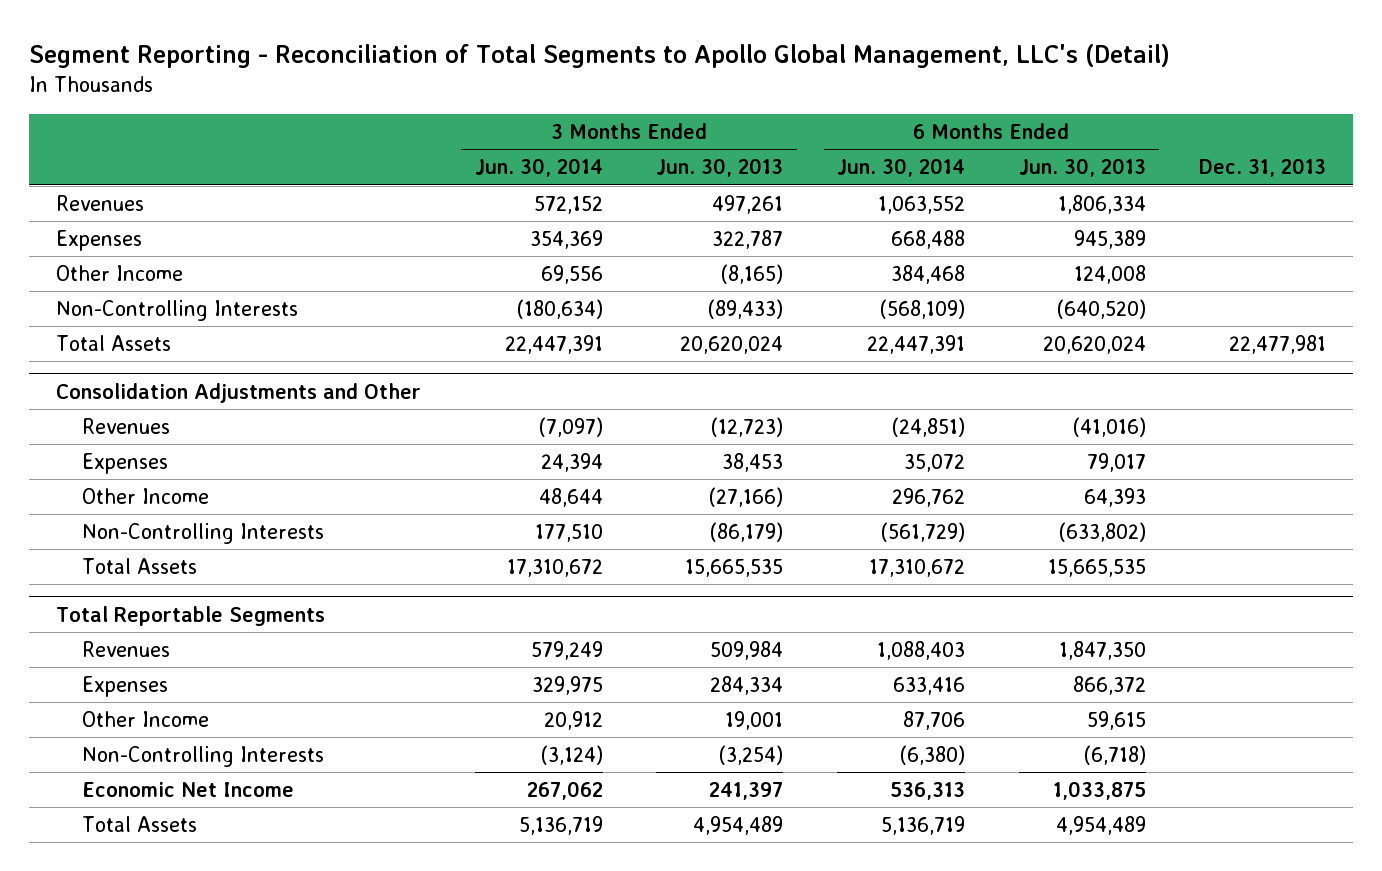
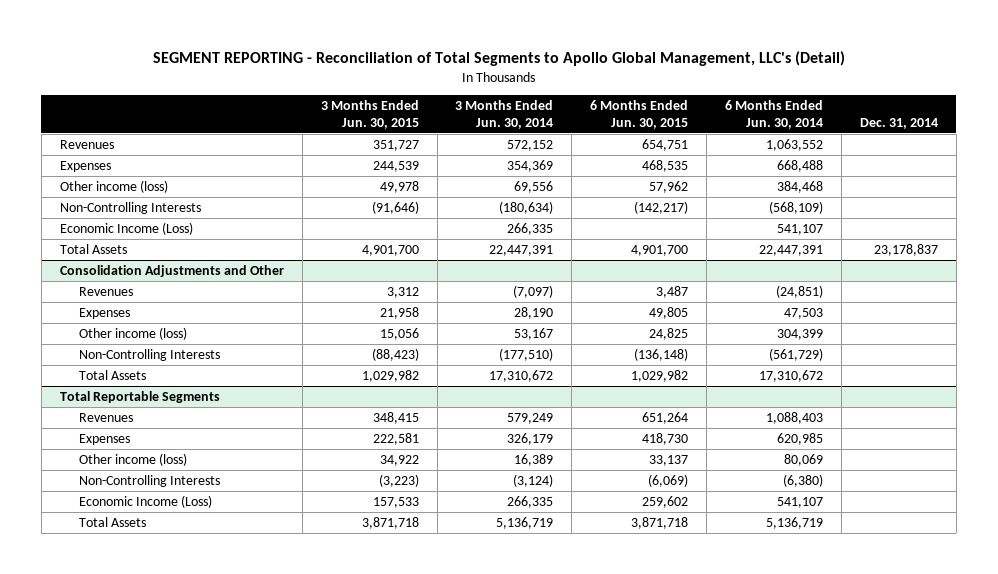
- Segment Reporting - Reconciliation of Total Segments to Apollo Global Management, LLC's (Detail)
+ SEGMENT REPORTING - Reconciliation of Total Segments to Apollo Global Management, LLC's (Detail)
- | 3 Months Ended Jun. 30, 2014 | 3 Months Ended Jun. 30, 2013 | 6 Months Ended Jun. 30, 2014 | 6 Months Ended Jun. 30, 2013 | Dec. 31, 2013
+ | 3 Months Ended Jun. 30, 2015 | 3 Months Ended Jun. 30, 2014 | 6 Months Ended Jun. 30, 2015 | 6 Months Ended Jun. 30, 2014 | Dec. 31, 2014
- Other Income | 69,556 | (8,165) | 384,468 | 124,008 |
+ Other income (loss) | 49,978 | 69,556 | 57,962 | 384,468 |
+ Economic Income (Loss) | | 266,335 | | 541,107 |
@ Consolidation Adjustments and Other
- Expenses | 24,394 | 38,453 | 35,072 | 79,017 |
- Other Income | 48,644 | (27,166) | 296,762 | 64,393 |
- Non-Controlling Interests | 177,510 | (86,179) | (561,729) | (633,802) |
+ Expenses | 21,958 | 28,190 | 49,805 | 47,503 |
+ Other income (loss) | 15,056 | 53,167 | 24,825 | 304,399 |
+ Non-Controlling Interests | (88,423) | (177,510) | (136,148) | (561,729) |
@ Total Reportable Segments
- Expenses | 329,975 | 284,334 | 633,416 | 866,372 |
- Other Income | 20,912 | 19,001 | 87,706 | 59,615 |
+ Expenses | 222,581 | 326,179 | 418,730 | 620,985 |
+ Other income (loss) | 34,922 | 16,389 | 33,137 | 80,069 |
- Economic Net Income | 267,062 | 241,397 | 536,313 | 1,033,875 |
+ Economic Income (Loss) | 157,533 | 266,335 | 259,602 | 541,107 |

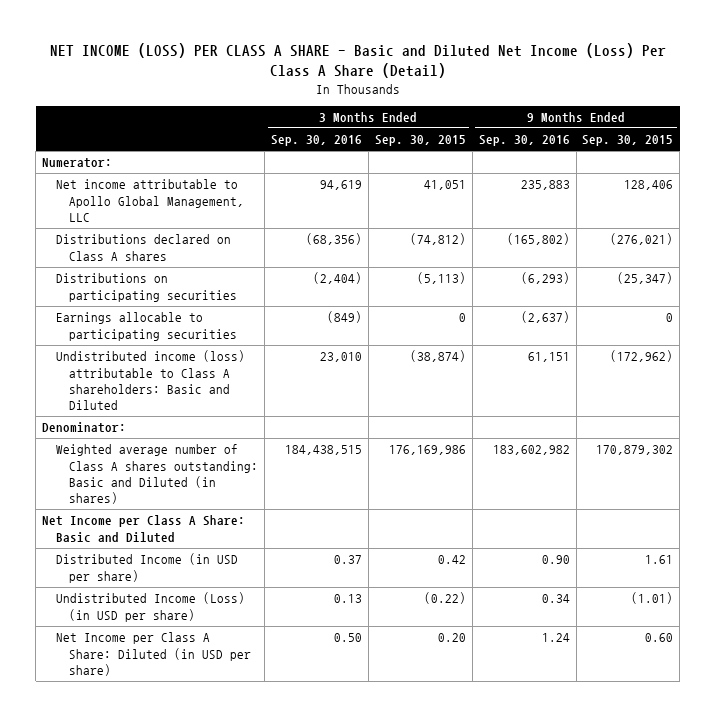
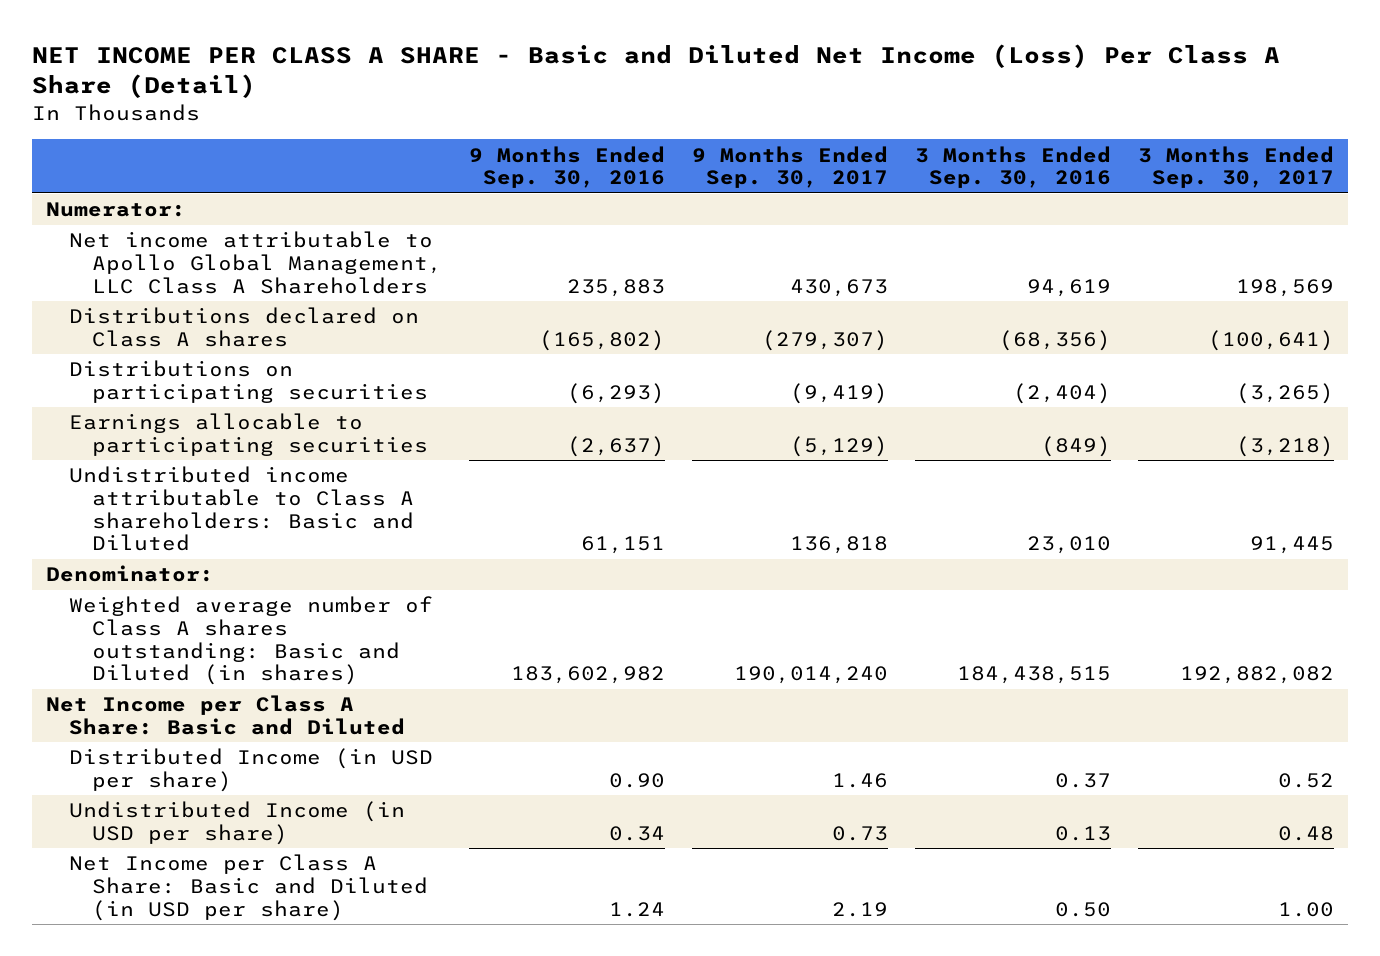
- NET INCOME (LOSS) PER CLASS A SHARE - Basic and Diluted Net Income (Loss) Per Class A Share (Detail)
+ NET INCOME PER CLASS A SHARE - Basic and Diluted Net Income (Loss) Per Class A Share (Detail)
- | 3 Months Ended Sep. 30, 2016 | 3 Months Ended Sep. 30, 2015 | 9 Months Ended Sep. 30, 2016 | 9 Months Ended Sep. 30, 2015
+ | 9 Months Ended Sep. 30, 2016 | 9 Months Ended Sep. 30, 2017 | 3 Months Ended Sep. 30, 2016 | 3 Months Ended Sep. 30, 2017
- Net income attributable to Apollo Global Management, LLC | 94,619 | 41,051 | 235,883 | 128,406
+ Net income attributable to Apollo Global Management, LLC Class A Shareholders | 235,883 | 430,673 | 94,619 | 198,569
- Undistributed income (loss) attributable to Class A shareholders: Basic and Diluted | 23,010 | (38,874) | 61,151 | (172,962)
+ Undistributed income attributable to Class A shareholders: Basic and Diluted | 61,151 | 136,818 | 23,010 | 91,445
- Undistributed Income (Loss) (in USD per share) | 0.13 | (0.22) | 0.34 | (1.01)
- Net Income per Class A Share: Diluted (in USD per share) | 0.50 | 0.20 | 1.24 | 0.60
+ Undistributed Income (in USD per share) | 0.34 | 0.73 | 0.13 | 0.48
+ Net Income per Class A Share: Basic and Diluted (in USD per share) | 1.24 | 2.19 | 0.50 | 1.00

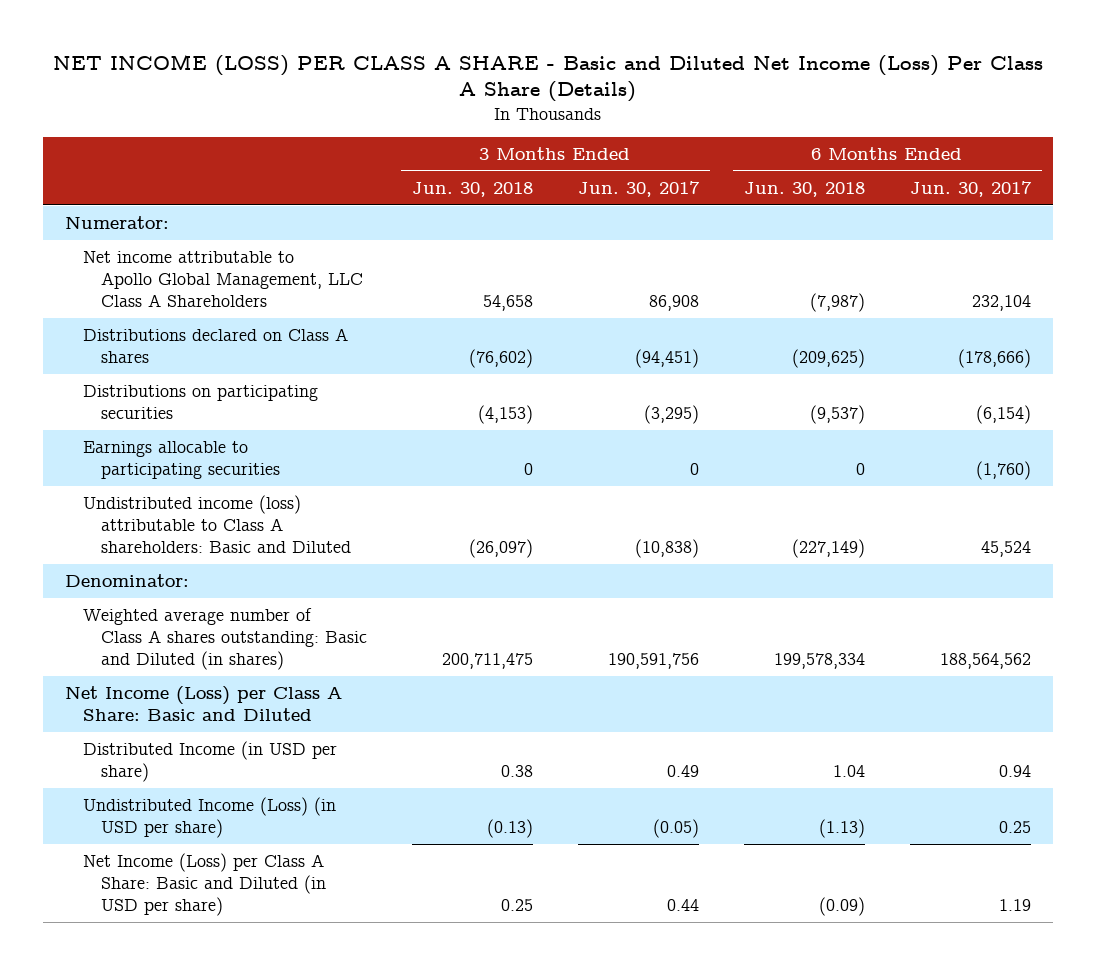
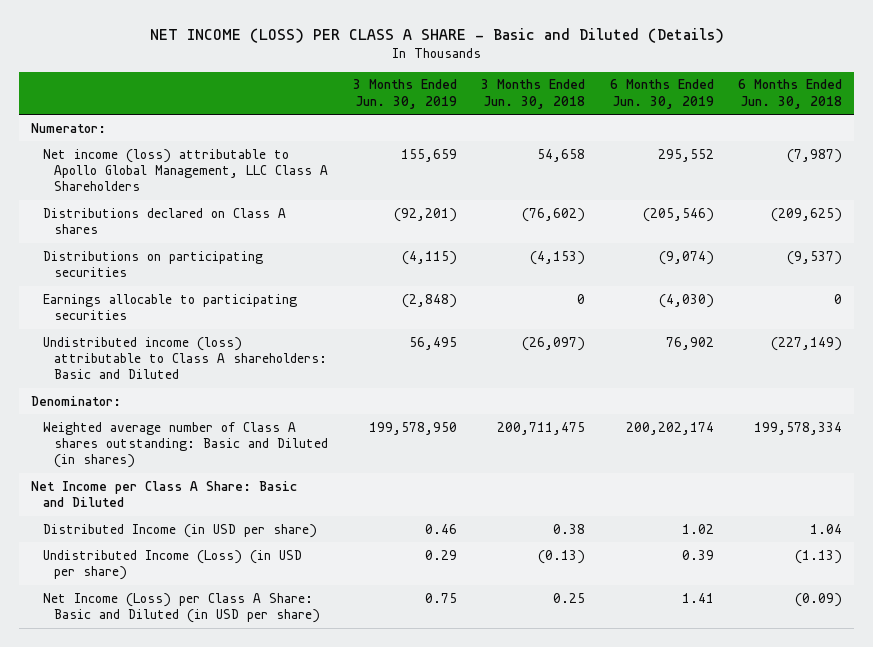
- NET INCOME (LOSS) PER CLASS A SHARE - Basic and Diluted Net Income (Loss) Per Class A Share (Details)
+ NET INCOME (LOSS) PER CLASS A SHARE - Basic and Diluted (Details)
- | 3 Months Ended Jun. 30, 2018 | 3 Months Ended Jun. 30, 2017 | 6 Months Ended Jun. 30, 2018 | 6 Months Ended Jun. 30, 2017
+ | 3 Months Ended Jun. 30, 2019 | 3 Months Ended Jun. 30, 2018 | 6 Months Ended Jun. 30, 2019 | 6 Months Ended Jun. 30, 2018
- Net income attributable to Apollo Global Management, LLC Class A Shareholders | 54,658 | 86,908 | (7,987) | 232,104
+ Net income (loss) attributable to Apollo Global Management, LLC Class A Shareholders | 155,659 | 54,658 | 295,552 | (7,987)
- Net Income (Loss) per Class A Share: Basic and Diluted
+ Net Income per Class A Share: Basic and Diluted

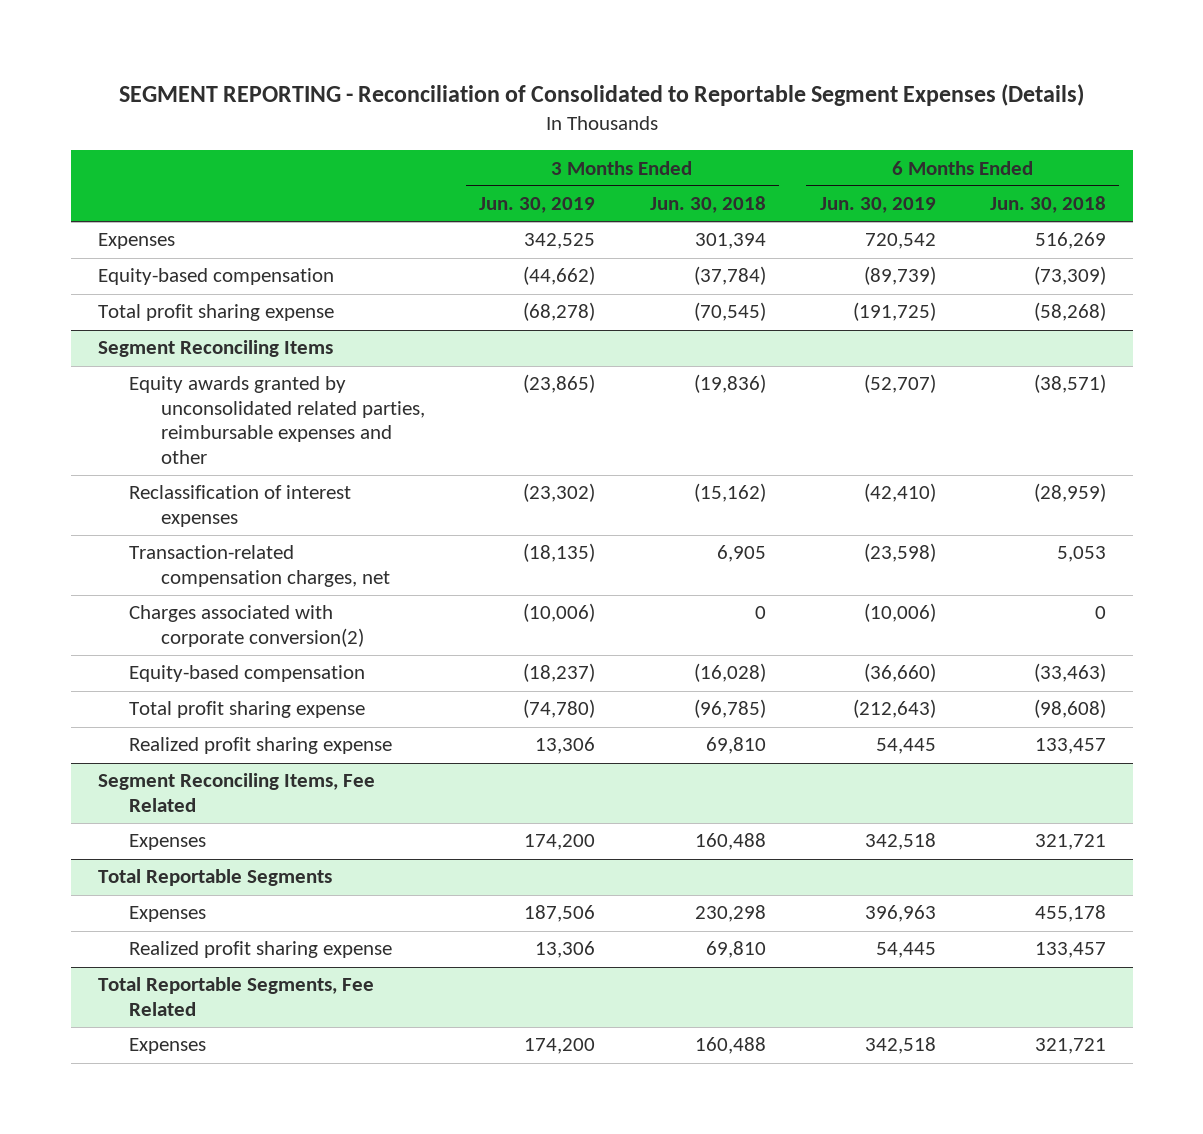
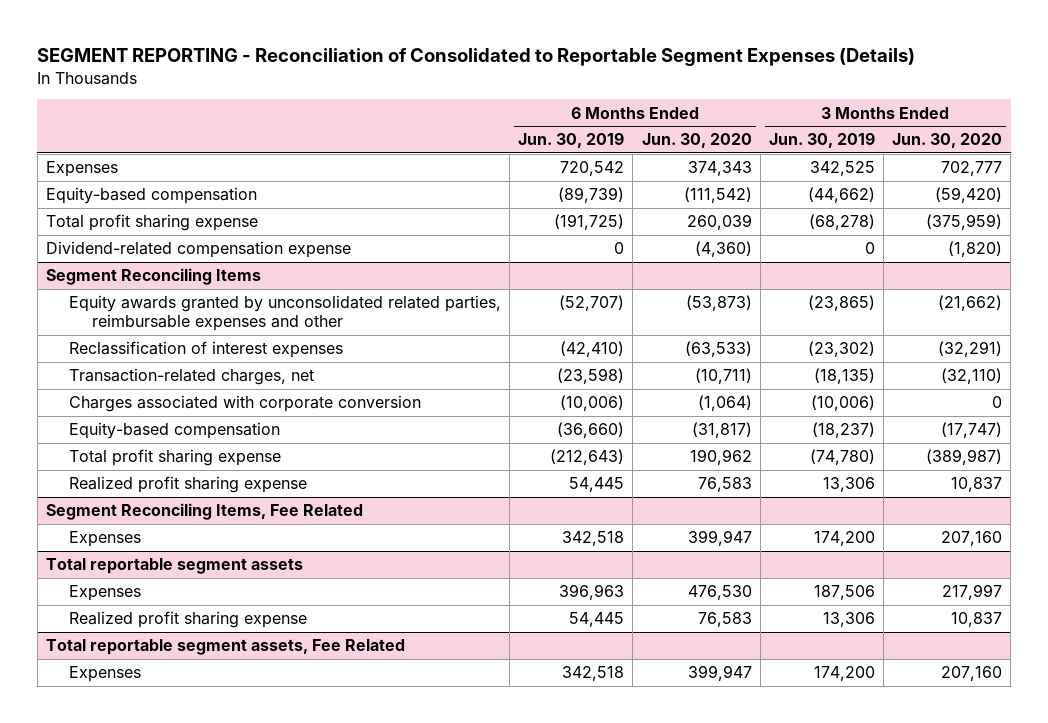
- | 3 Months Ended Jun. 30, 2019 | 3 Months Ended Jun. 30, 2018 | 6 Months Ended Jun. 30, 2019 | 6 Months Ended Jun. 30, 2018
+ | 6 Months Ended Jun. 30, 2019 | 6 Months Ended Jun. 30, 2020 | 3 Months Ended Jun. 30, 2019 | 3 Months Ended Jun. 30, 2020
+ Dividend-related compensation expense | 0 | (4,360) | 0 | (1,820)
@ Segment Reconciling Items
- Transaction-related compensation charges, net | (18,135) | 6,905 | (23,598) | 5,053
- Charges associated with corporate conversion(2) | (10,006) | 0 | (10,006) | 0
+ Transaction-related charges, net | (23,598) | (10,711) | (18,135) | (32,110)
+ Charges associated with corporate conversion | (10,006) | (1,064) | (10,006) | 0
- Total Reportable Segments
+ Total reportable segment assets
- Total Reportable Segments, Fee Related
+ Total reportable segment assets, Fee Related

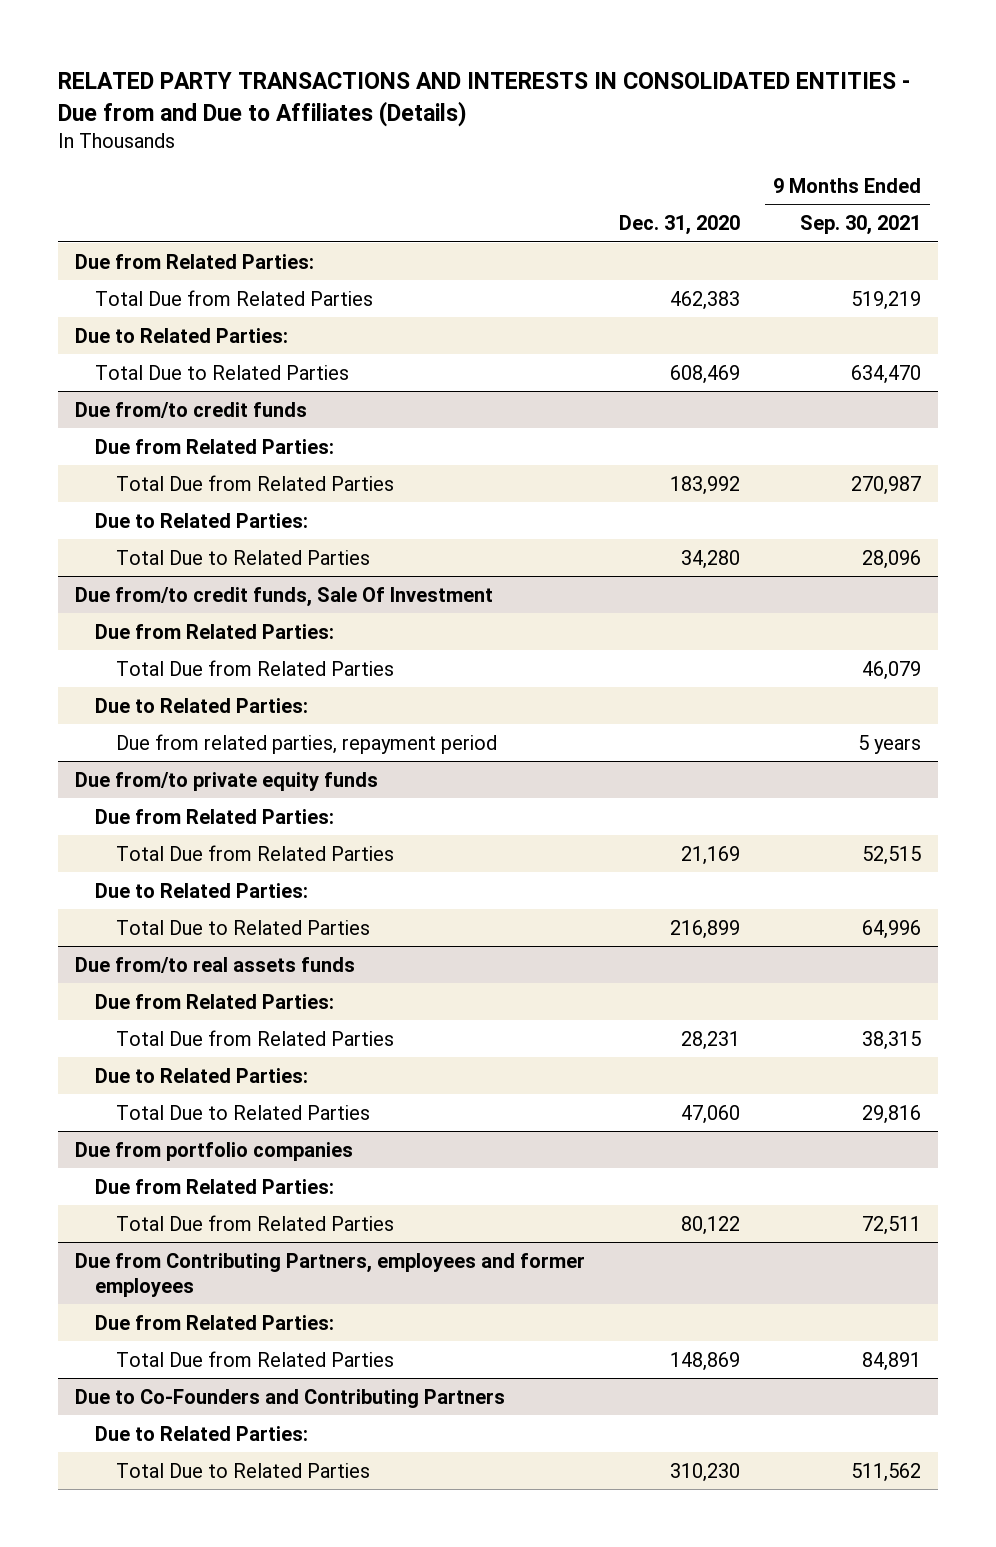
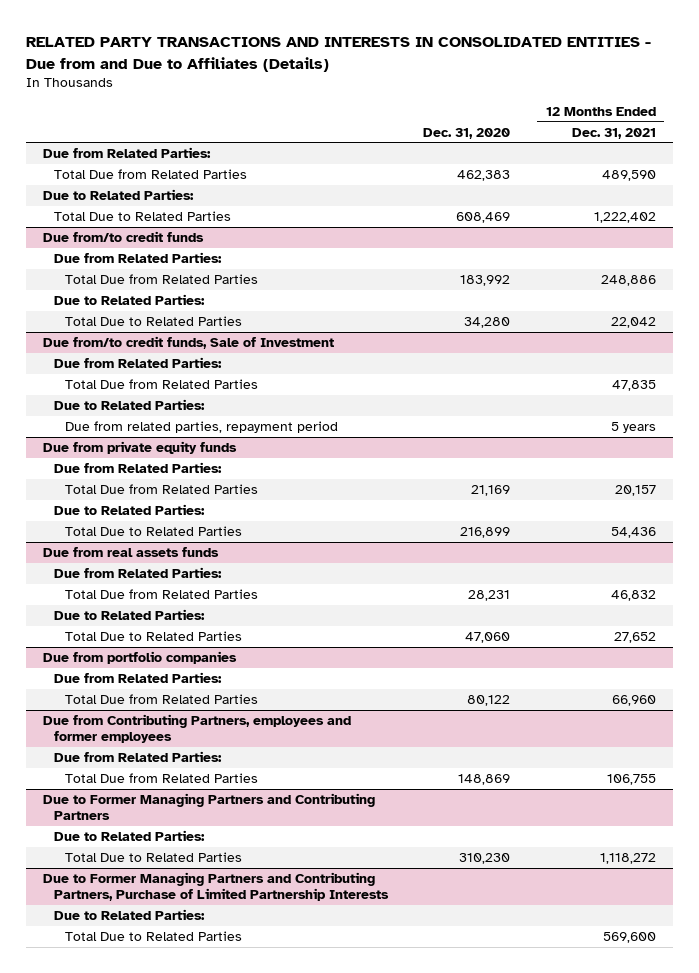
- | Dec. 31, 2020 | 9 Months Ended Sep. 30, 2021
+ | Dec. 31, 2020 | 12 Months Ended Dec. 31, 2021
- Due from/to credit funds, Sale Of Investment
+ Due from/to credit funds, Sale of Investment
- Due from/to private equity funds
+ Due from private equity funds
- Due from/to real assets funds
+ Due from real assets funds
- Due to Co-Founders and Contributing Partners
+ Due to Former Managing Partners and Contributing Partners
+ Due to Former Managing Partners and Contributing Partners, Purchase of Limited Partnership Interests
+ Due to Related Parties:
+ Total Due to Related Parties | | 569,600

